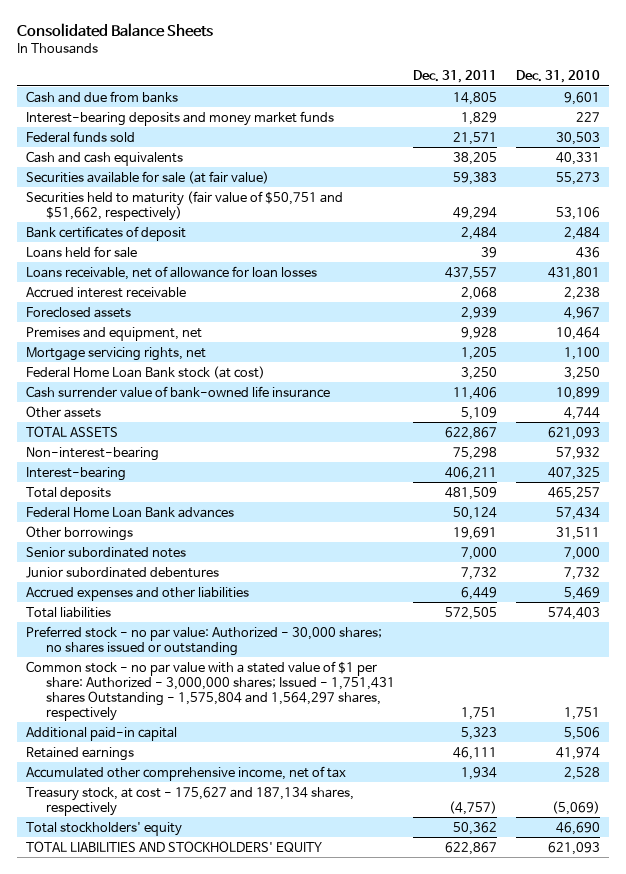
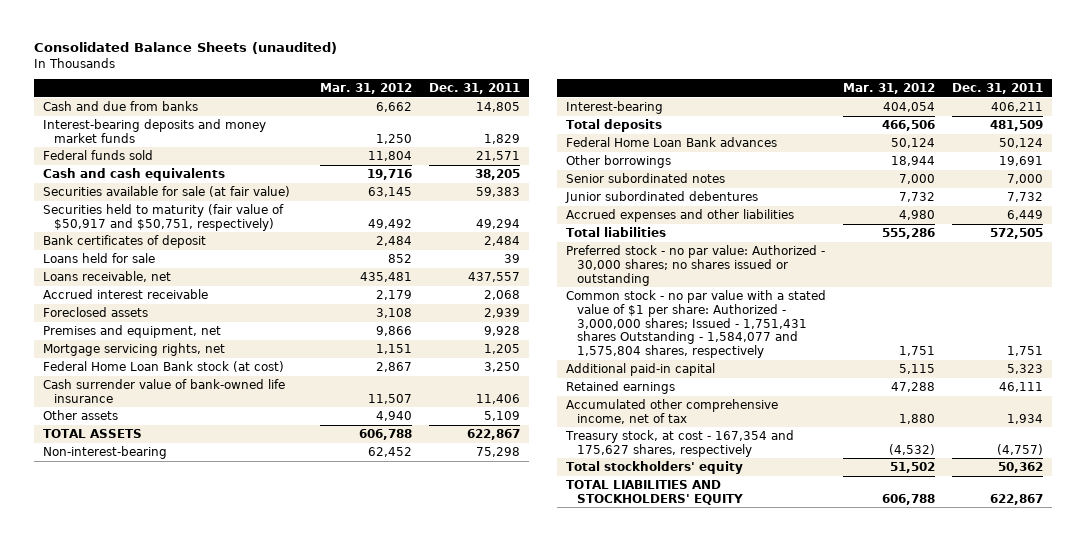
- Consolidated Balance Sheets
+ Consolidated Balance Sheets (unaudited)
- | Dec. 31, 2011 | Dec. 31, 2010
+ | Mar. 31, 2012 | Dec. 31, 2011
- Securities held to maturity (fair value of $50,751 and $51,662, respectively) | 49,294 | 53,106
+ Securities held to maturity (fair value of $50,917 and $50,751, respectively) | 49,492 | 49,294
- Loans receivable, net of allowance for loan losses | 437,557 | 431,801
+ Loans receivable, net | 435,481 | 437,557
- Common stock - no par value with a stated value of $1 per share: Authorized - 3,000,000 shares; Issued - 1,751,431 shares Outstanding - 1,575,804 and 1,564,297 shares, respectively | 1,751 | 1,751
+ Common stock - no par value with a stated value of $1 per share: Authorized - 3,000,000 shares; Issued - 1,751,431 shares Outstanding - 1,584,077 and 1,575,804 shares, respectively | 1,751 | 1,751
- Treasury stock, at cost - 175,627 and 187,134 shares, respectively | (4,757) | (5,069)
+ Treasury stock, at cost - 167,354 and 175,627 shares, respectively | (4,532) | (4,757)

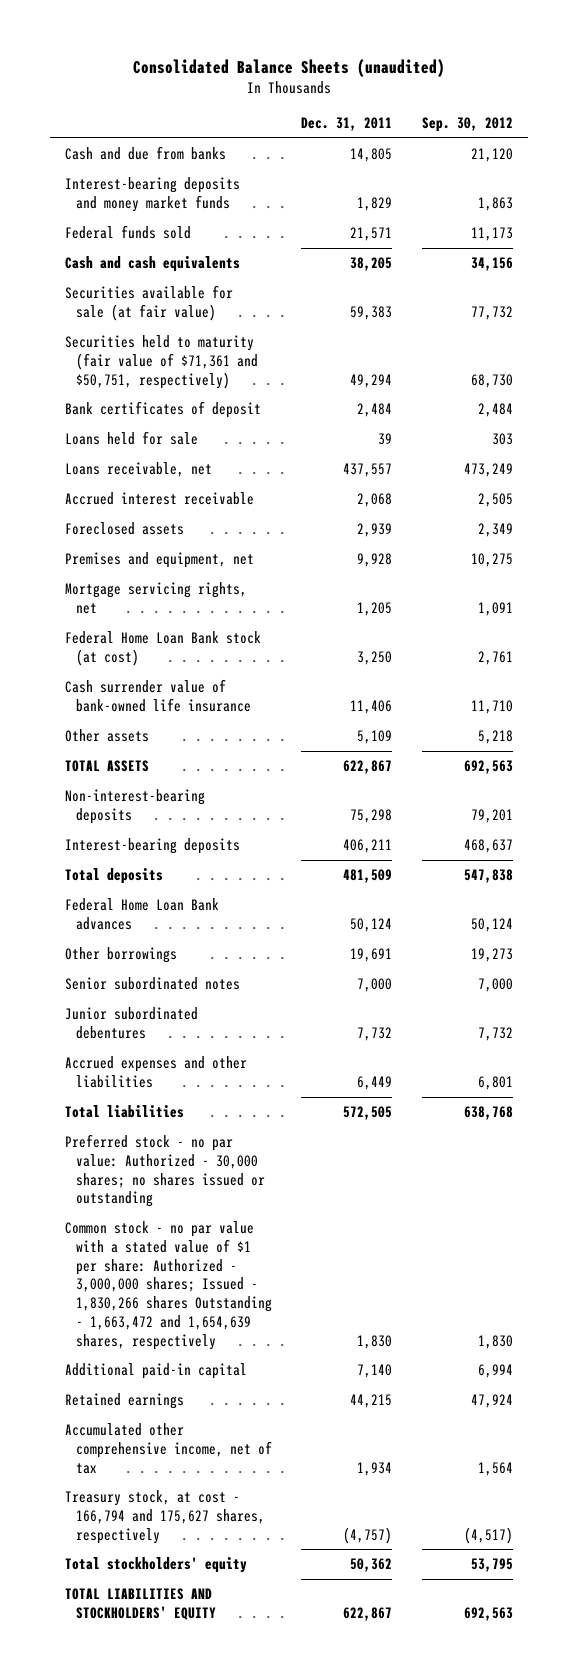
- | Mar. 31, 2012 | Dec. 31, 2011
+ | Dec. 31, 2011 | Sep. 30, 2012
- Securities held to maturity (fair value of $50,917 and $50,751, respectively) | 49,492 | 49,294
+ Securities held to maturity (fair value of $71,361 and $50,751, respectively) | 49,294 | 68,730
- Non-interest-bearing | 62,452 | 75,298
- Interest-bearing | 404,054 | 406,211
+ Non-interest-bearing deposits | 75,298 | 79,201
+ Interest-bearing deposits | 406,211 | 468,637
- Common stock - no par value with a stated value of $1 per share: Authorized - 3,000,000 shares; Issued - 1,751,431 shares Outstanding - 1,584,077 and 1,575,804 shares, respectively | 1,751 | 1,751
- Additional paid-in capital | 5,115 | 5,323
- Retained earnings | 47,288 | 46,111
+ Common stock - no par value with a stated value of $1 per share: Authorized - 3,000,000 shares; Issued - 1,830,266 shares Outstanding - 1,663,472 and 1,654,639 shares, respectively | 1,830 | 1,830
+ Additional paid-in capital | 7,140 | 6,994
+ Retained earnings | 44,215 | 47,924
- Treasury stock, at cost - 167,354 and 175,627 shares, respectively | (4,532) | (4,757)
+ Treasury stock, at cost - 166,794 and 175,627 shares, respectively | (4,757) | (4,517)

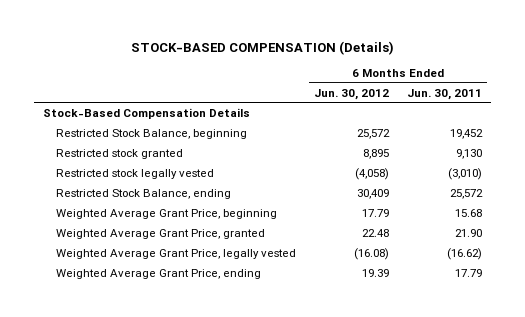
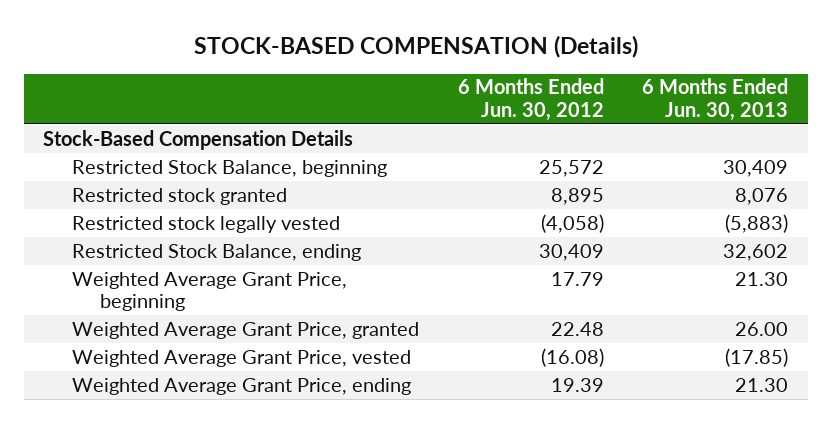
- | 6 Months Ended Jun. 30, 2012 | 6 Months Ended Jun. 30, 2011
+ | 6 Months Ended Jun. 30, 2012 | 6 Months Ended Jun. 30, 2013
- Weighted Average Grant Price, legally vested | (16.08) | (16.62)
+ Weighted Average Grant Price, vested | (16.08) | (17.85)

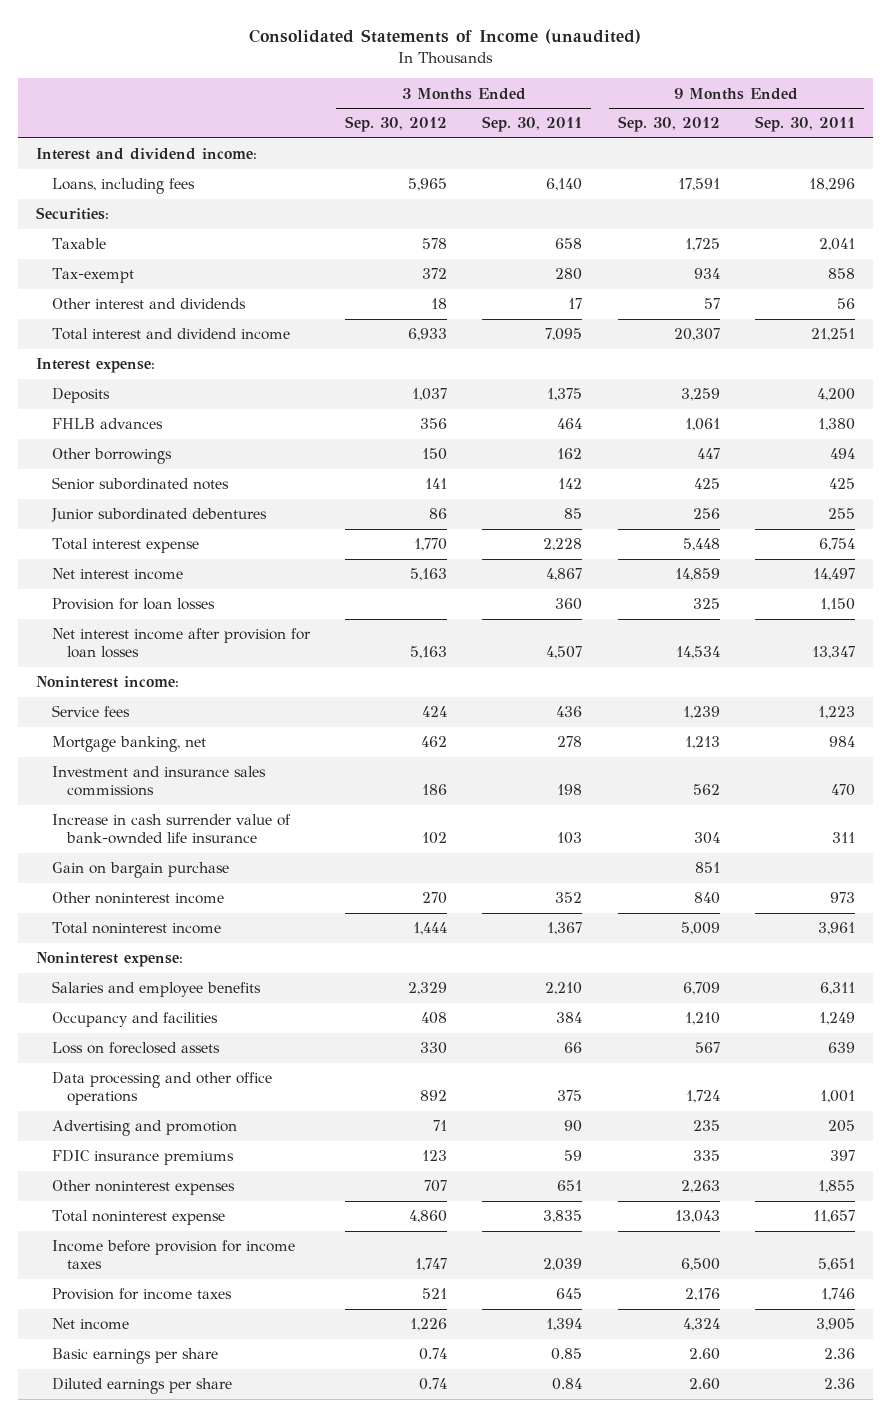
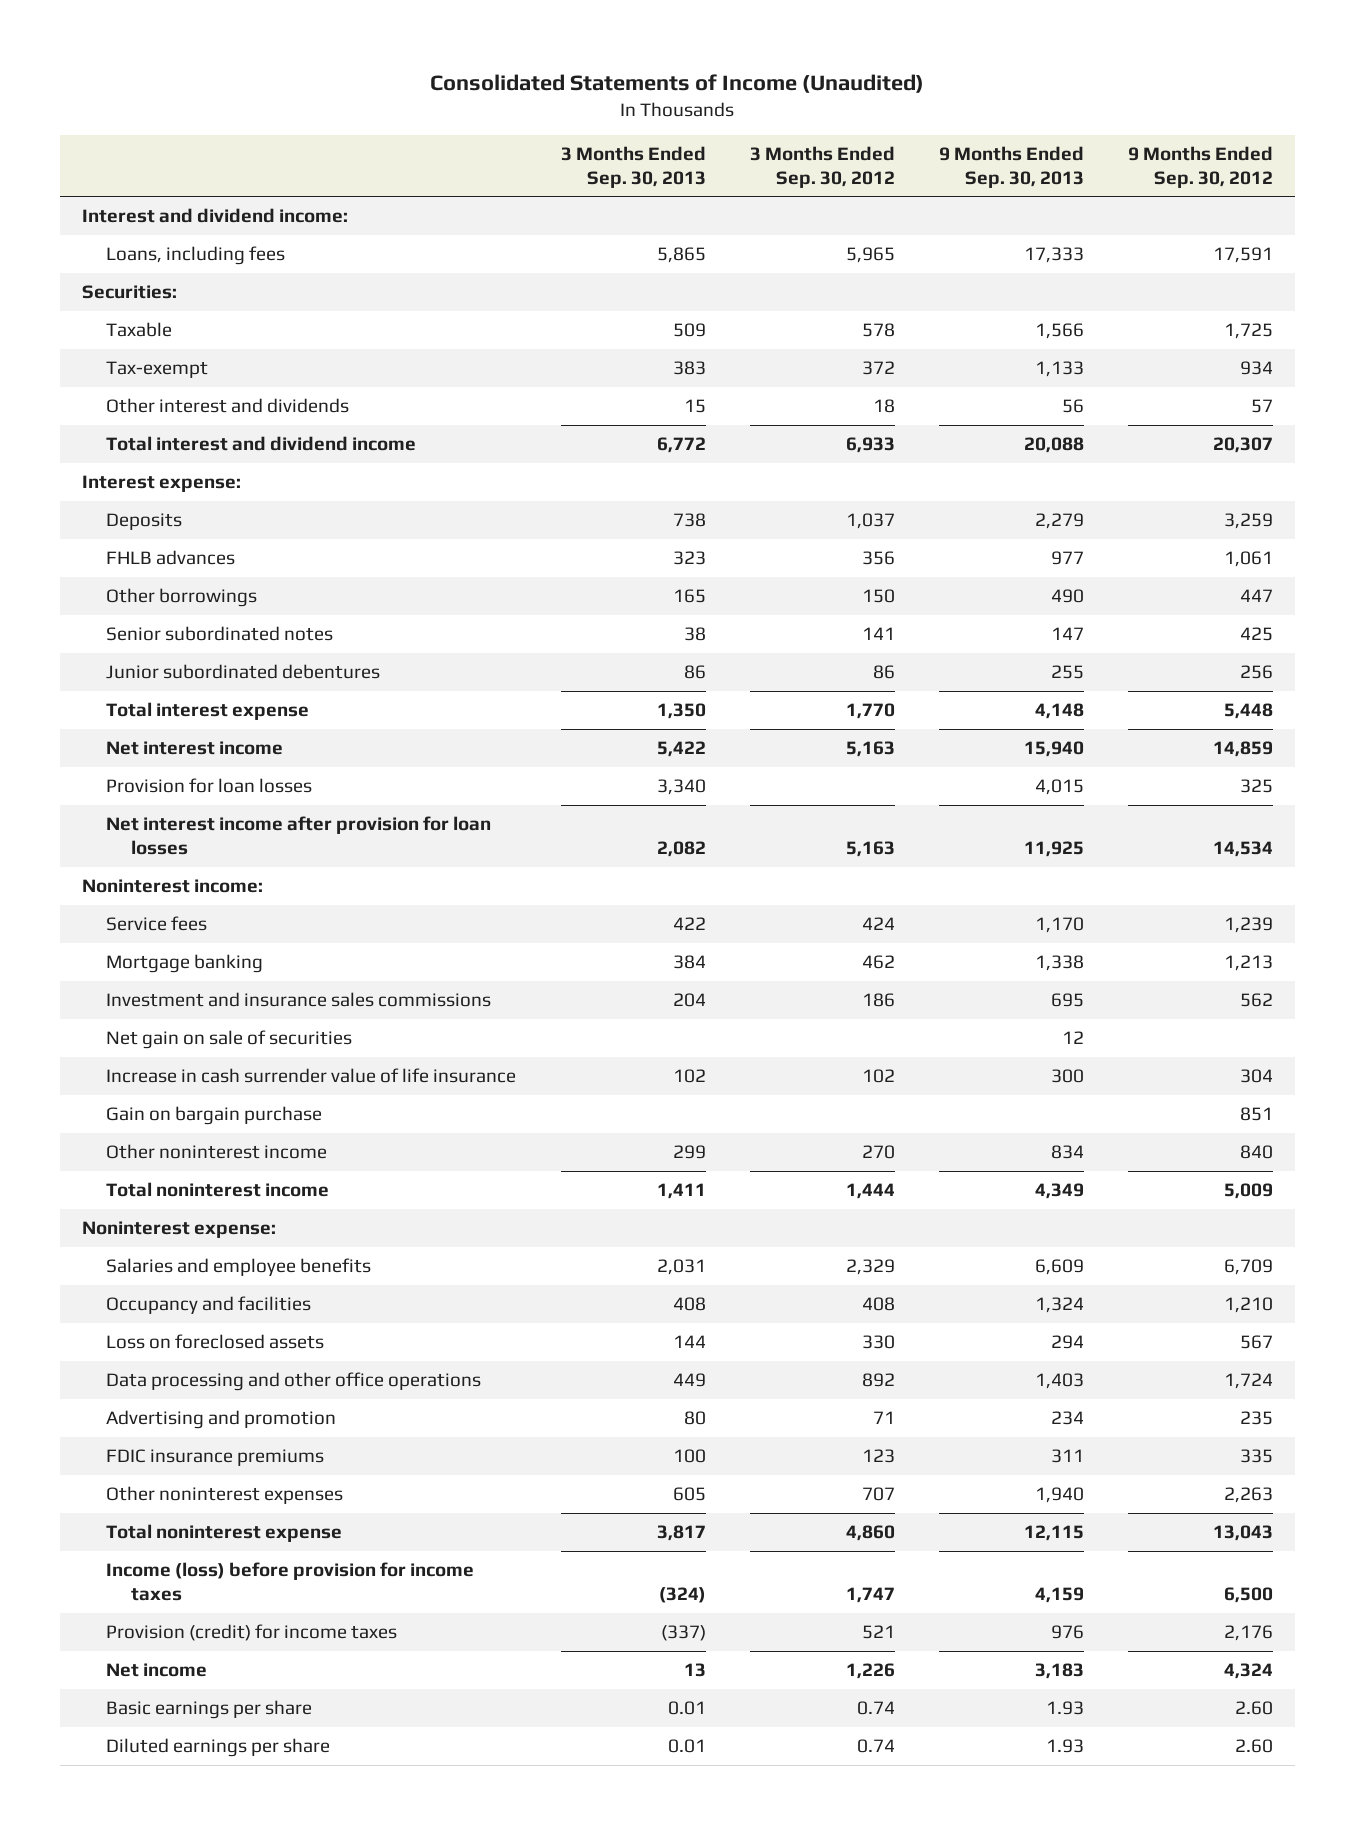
- Consolidated Statements of Income (unaudited)
+ Consolidated Statements of Income (Unaudited)
- | 3 Months Ended Sep. 30, 2012 | 3 Months Ended Sep. 30, 2011 | 9 Months Ended Sep. 30, 2012 | 9 Months Ended Sep. 30, 2011
+ | 3 Months Ended Sep. 30, 2013 | 3 Months Ended Sep. 30, 2012 | 9 Months Ended Sep. 30, 2013 | 9 Months Ended Sep. 30, 2012
- Mortgage banking, net | 462 | 278 | 1,213 | 984
+ Mortgage banking | 384 | 462 | 1,338 | 1,213
- Increase in cash surrender value of bank-ownded life insurance | 102 | 103 | 304 | 311
+ Net gain on sale of securities | | | 12 |
+ Increase in cash surrender value of life insurance | 102 | 102 | 300 | 304
- Income before provision for income taxes | 1,747 | 2,039 | 6,500 | 5,651
- Provision for income taxes | 521 | 645 | 2,176 | 1,746
+ Income (loss) before provision for income taxes | (324) | 1,747 | 4,159 | 6,500
+ Provision (credit) for income taxes | (337) | 521 | 976 | 2,176

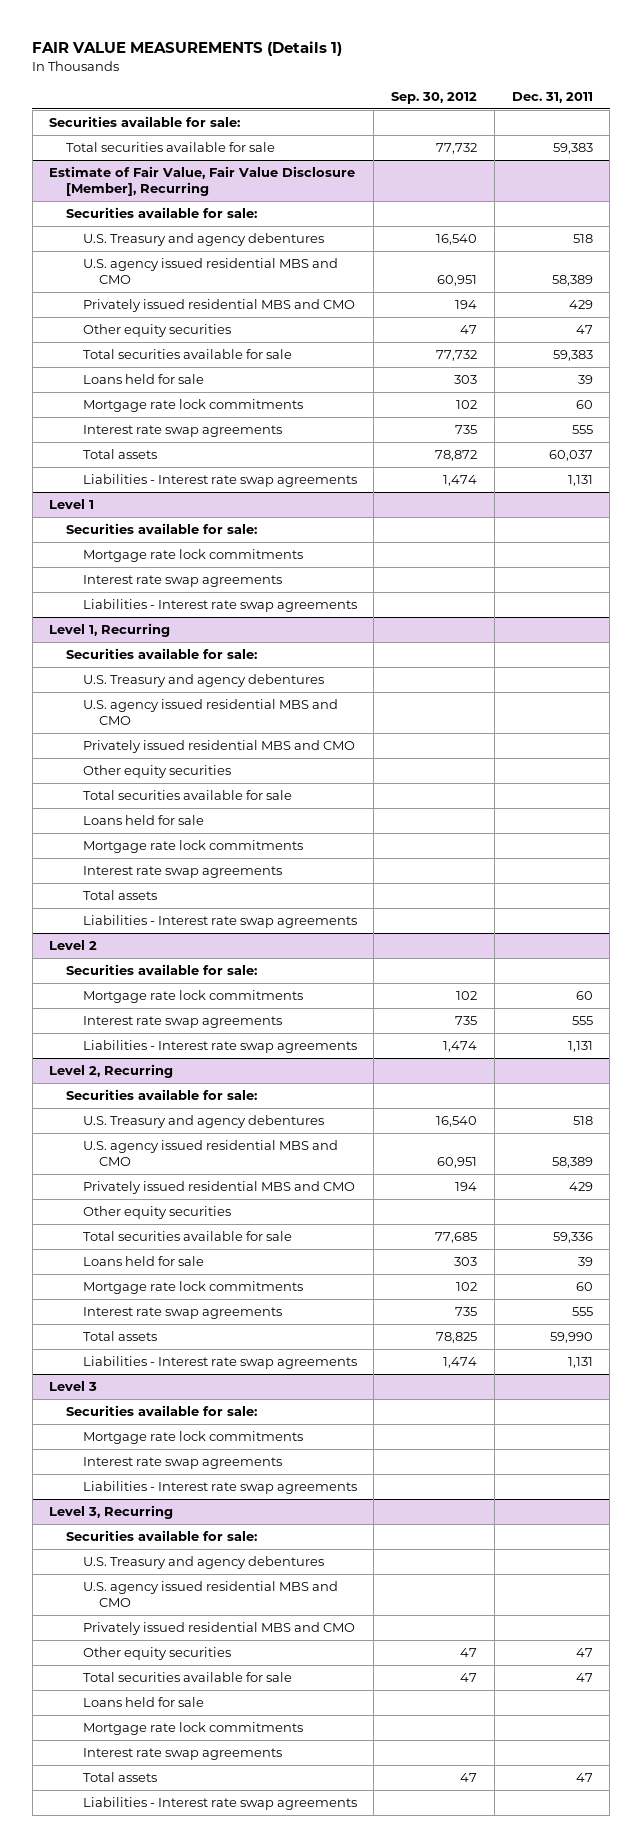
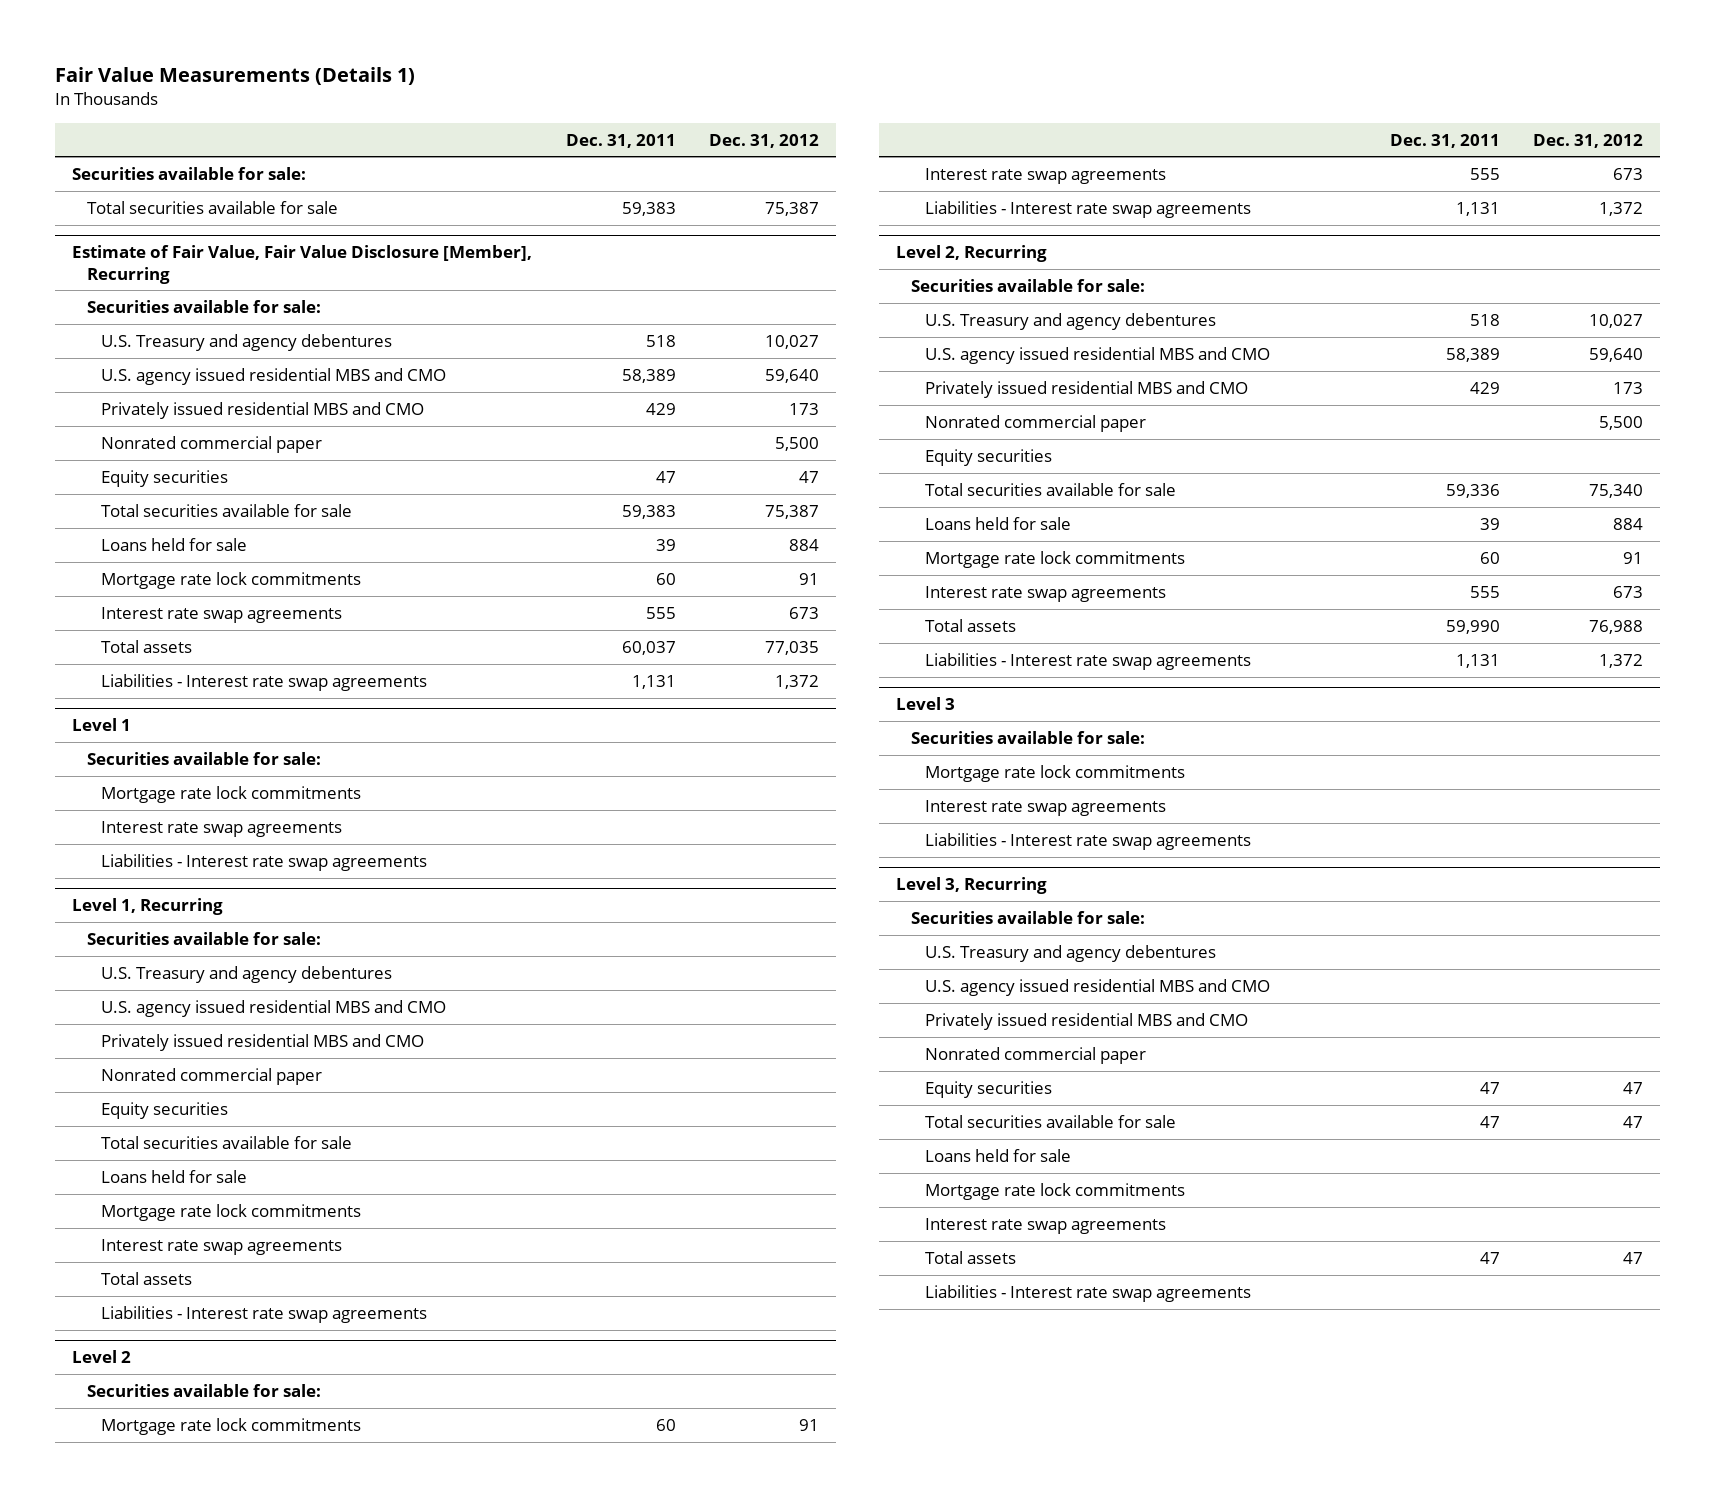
- FAIR VALUE MEASUREMENTS (Details 1)
+ Fair Value Measurements (Details 1)
- | Sep. 30, 2012 | Dec. 31, 2011
+ | Dec. 31, 2011 | Dec. 31, 2012
@ Estimate of Fair Value, Fair Value Disclosure [Member], Recurring
- Other equity securities | 47 | 47
+ Nonrated commercial paper | | 5,500
+ Equity securities | 47 | 47
@ Level 1, Recurring
- Other equity securities
+ Nonrated commercial paper
+ Equity securities
@ Level 2, Recurring
- Other equity securities
+ Nonrated commercial paper | | 5,500
+ Equity securities
@ Level 3, Recurring
- Other equity securities | 47 | 47
+ Nonrated commercial paper
+ Equity securities | 47 | 47

